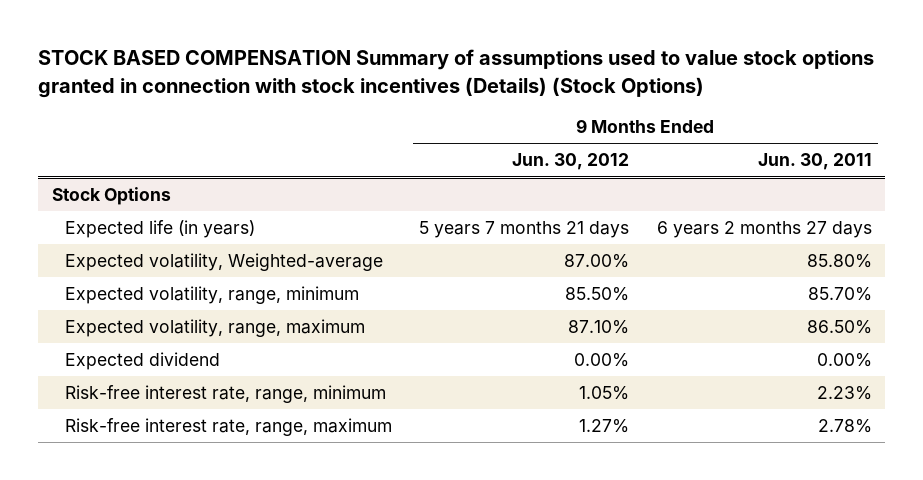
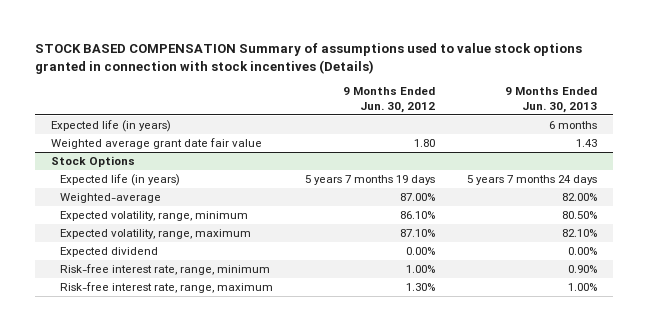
- STOCK BASED COMPENSATION Summary of assumptions used to value stock options granted in connection with stock incentives (Details) (Stock Options)
+ STOCK BASED COMPENSATION Summary of assumptions used to value stock options granted in connection with stock incentives (Details)
- | 9 Months Ended Jun. 30, 2012 | 9 Months Ended Jun. 30, 2011
+ | 9 Months Ended Jun. 30, 2012 | 9 Months Ended Jun. 30, 2013
+ Expected life (in years) | | 6 months
+ Weighted average grant date fair value | 1.80 | 1.43
@ Stock Options
- Expected life (in years) | 5 years 7 months 21 days | 6 years 2 months 27 days
- Expected volatility, Weighted-average | 87.00% | 85.80%
- Expected volatility, range, minimum | 85.50% | 85.70%
+ Expected life (in years) | 5 years 7 months 19 days | 5 years 7 months 24 days
+ Weighted-average | 87.00% | 82.00%
+ Expected volatility, range, minimum | 86.10% | 80.50%
- Risk-free interest rate, range, minimum | 1.05% | 2.23%
- Risk-free interest rate, range, maximum | 1.27% | 2.78%
+ Risk-free interest rate, range, minimum | 1.00% | 0.90%
+ Risk-free interest rate, range, maximum | 1.30% | 1.00%

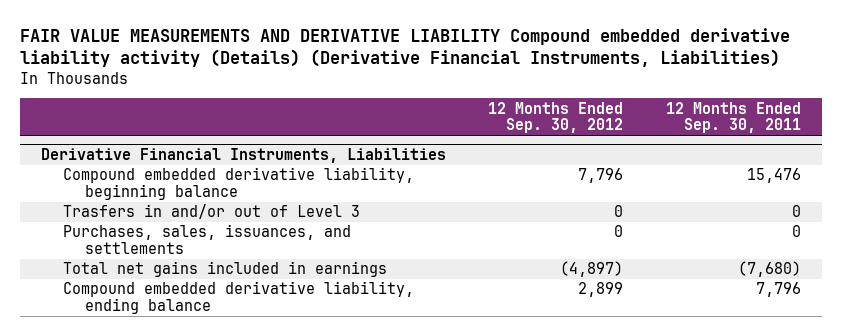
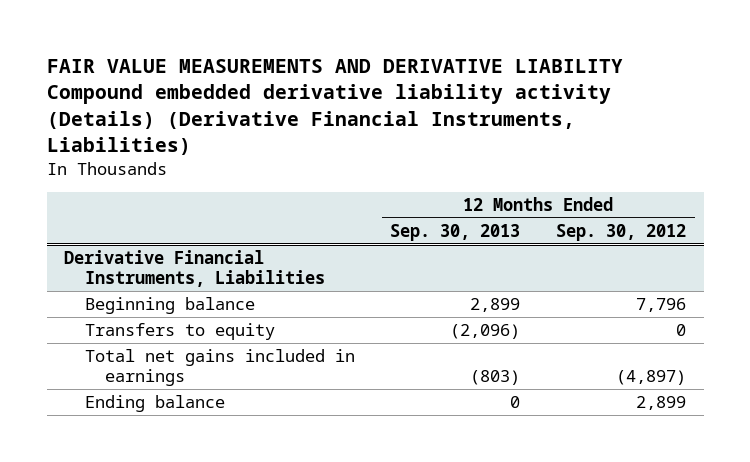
- | 12 Months Ended Sep. 30, 2012 | 12 Months Ended Sep. 30, 2011
+ | 12 Months Ended Sep. 30, 2013 | 12 Months Ended Sep. 30, 2012
@ Derivative Financial Instruments, Liabilities
- Compound embedded derivative liability, beginning balance | 7,796 | 15,476
- Trasfers in and/or out of Level 3 | 0 | 0
- Purchases, sales, issuances, and settlements | 0 | 0
+ Beginning balance | 2,899 | 7,796
+ Transfers to equity | (2,096) | 0
- Compound embedded derivative liability, ending balance | 2,899 | 7,796
+ Ending balance | 0 | 2,899

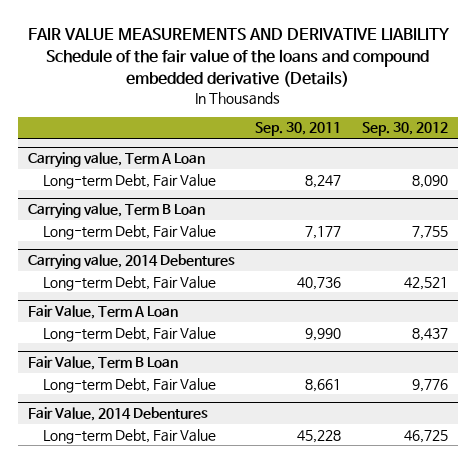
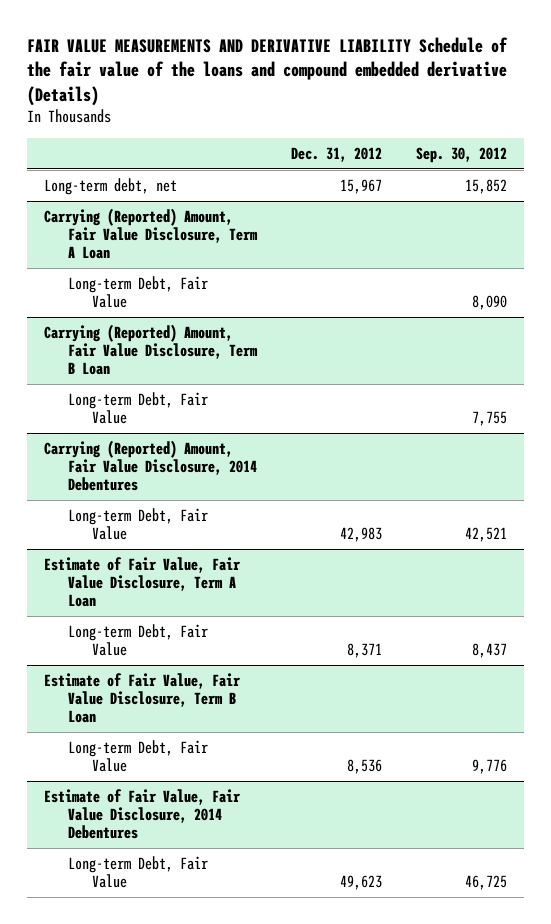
- | Sep. 30, 2011 | Sep. 30, 2012
+ | Dec. 31, 2012 | Sep. 30, 2012
- Carrying value, Term A Loan
+ Long-term debt, net | 15,967 | 15,852
+ Carrying (Reported) Amount, Fair Value Disclosure, Term A Loan
- Carrying value, Term B Loan
+ Carrying (Reported) Amount, Fair Value Disclosure, Term B Loan
- Carrying value, 2014 Debentures
+ Carrying (Reported) Amount, Fair Value Disclosure, 2014 Debentures
- Fair Value, Term A Loan
+ Estimate of Fair Value, Fair Value Disclosure, Term A Loan
- Fair Value, Term B Loan
+ Estimate of Fair Value, Fair Value Disclosure, Term B Loan
- Fair Value, 2014 Debentures
+ Estimate of Fair Value, Fair Value Disclosure, 2014 Debentures

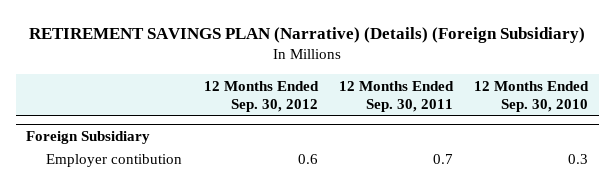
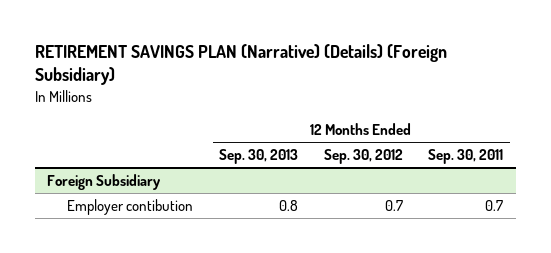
- | 12 Months Ended Sep. 30, 2012 | 12 Months Ended Sep. 30, 2011 | 12 Months Ended Sep. 30, 2010
+ | 12 Months Ended Sep. 30, 2013 | 12 Months Ended Sep. 30, 2012 | 12 Months Ended Sep. 30, 2011
@ Foreign Subsidiary
- Employer contibution | 0.6 | 0.7 | 0.3
+ Employer contibution | 0.8 | 0.7 | 0.7

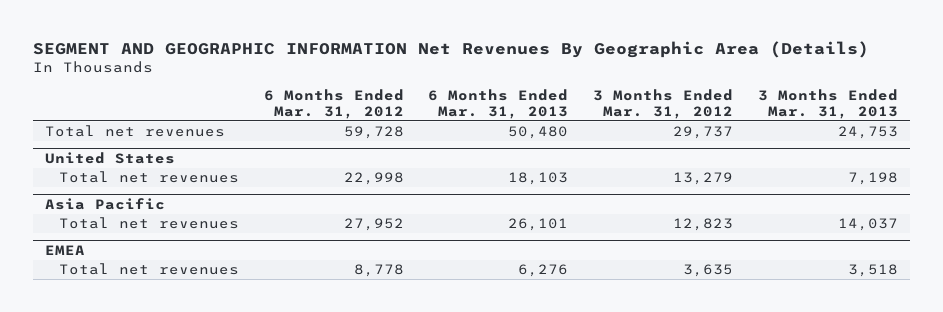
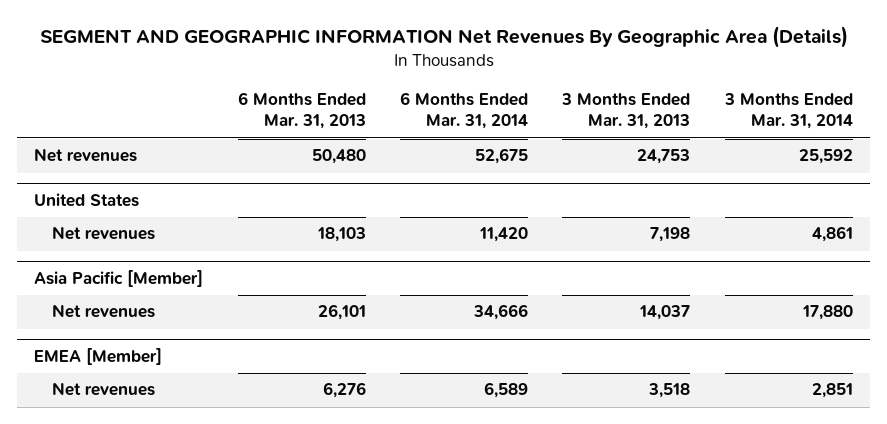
- | 6 Months Ended Mar. 31, 2012 | 6 Months Ended Mar. 31, 2013 | 3 Months Ended Mar. 31, 2012 | 3 Months Ended Mar. 31, 2013
+ | 6 Months Ended Mar. 31, 2013 | 6 Months Ended Mar. 31, 2014 | 3 Months Ended Mar. 31, 2013 | 3 Months Ended Mar. 31, 2014
- Total net revenues | 59,728 | 50,480 | 29,737 | 24,753
+ Net revenues | 50,480 | 52,675 | 24,753 | 25,592
@ United States
- Total net revenues | 22,998 | 18,103 | 13,279 | 7,198
- Asia Pacific
- Total net revenues | 27,952 | 26,101 | 12,823 | 14,037
- EMEA
- Total net revenues | 8,778 | 6,276 | 3,635 | 3,518
@ United States
+ Net revenues | 18,103 | 11,420 | 7,198 | 4,861
+ Asia Pacific [Member]
+ Net revenues | 26,101 | 34,666 | 14,037 | 17,880
+ EMEA [Member]
+ Net revenues | 6,276 | 6,589 | 3,518 | 2,851

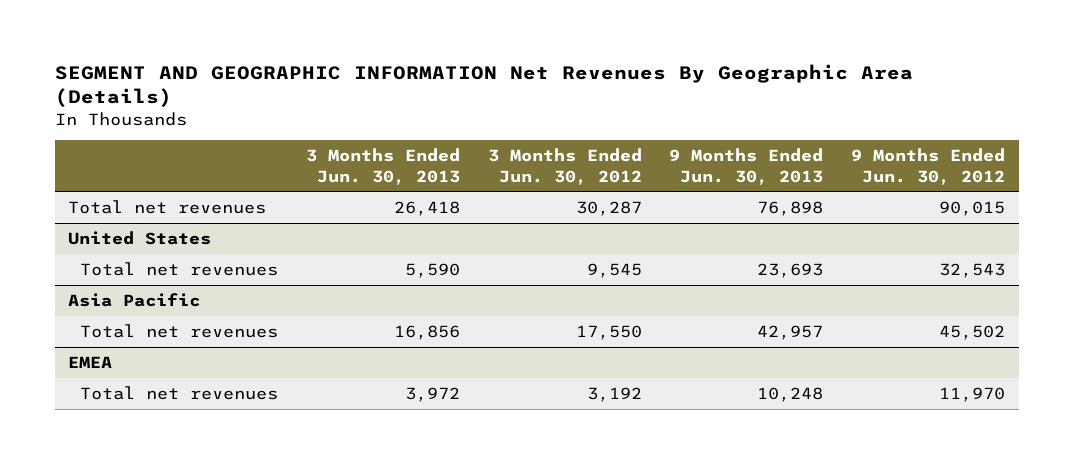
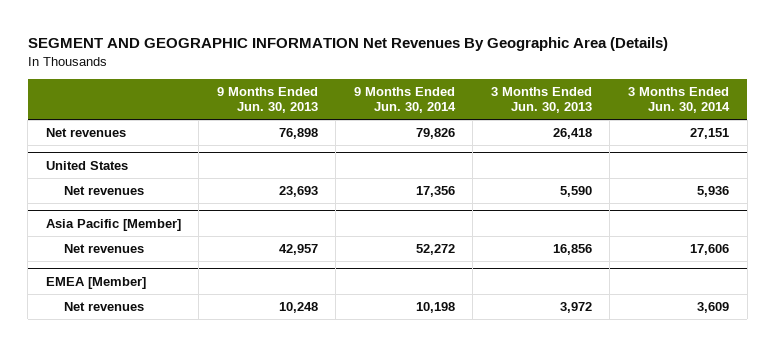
- | 3 Months Ended Jun. 30, 2013 | 3 Months Ended Jun. 30, 2012 | 9 Months Ended Jun. 30, 2013 | 9 Months Ended Jun. 30, 2012
+ | 9 Months Ended Jun. 30, 2013 | 9 Months Ended Jun. 30, 2014 | 3 Months Ended Jun. 30, 2013 | 3 Months Ended Jun. 30, 2014
- Total net revenues | 26,418 | 30,287 | 76,898 | 90,015
+ Net revenues | 76,898 | 79,826 | 26,418 | 27,151
@ United States
- Total net revenues | 5,590 | 9,545 | 23,693 | 32,543
- Asia Pacific
- Total net revenues | 16,856 | 17,550 | 42,957 | 45,502
- EMEA
- Total net revenues | 3,972 | 3,192 | 10,248 | 11,970
@ United States
+ Net revenues | 23,693 | 17,356 | 5,590 | 5,936
+ Asia Pacific [Member]
+ Net revenues | 42,957 | 52,272 | 16,856 | 17,606
+ EMEA [Member]
+ Net revenues | 10,248 | 10,198 | 3,972 | 3,609

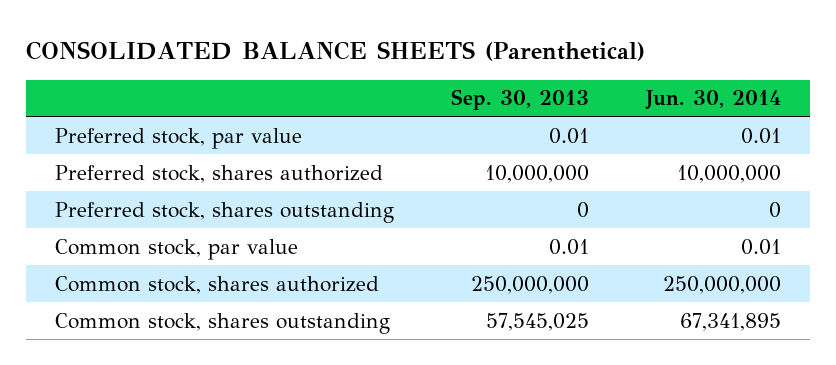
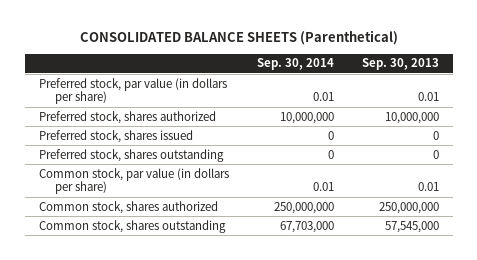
- | Sep. 30, 2013 | Jun. 30, 2014
+ | Sep. 30, 2014 | Sep. 30, 2013
- Preferred stock, par value | 0.01 | 0.01
+ Preferred stock, par value (in dollars per share) | 0.01 | 0.01
+ Preferred stock, shares issued | 0 | 0
- Common stock, par value | 0.01 | 0.01
+ Common stock, par value (in dollars per share) | 0.01 | 0.01
- Common stock, shares outstanding | 57,545,025 | 67,341,895
+ Common stock, shares outstanding | 67,703,000 | 57,545,000

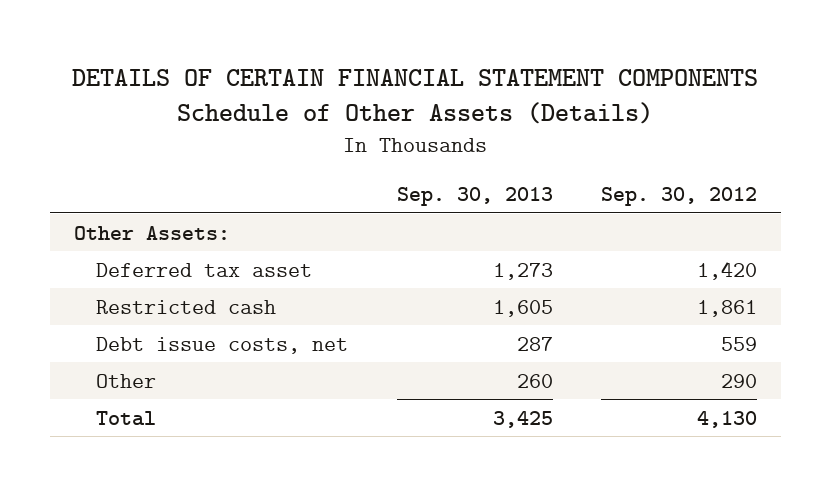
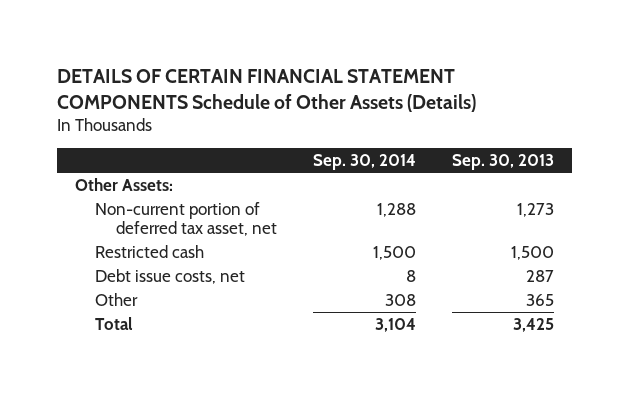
- | Sep. 30, 2013 | Sep. 30, 2012
+ | Sep. 30, 2014 | Sep. 30, 2013
- Deferred tax asset | 1,273 | 1,420
- Restricted cash | 1,605 | 1,861
+ Non-current portion of deferred tax asset, net | 1,288 | 1,273
+ Restricted cash | 1,500 | 1,500
- Other | 260 | 290
+ Other | 308 | 365

